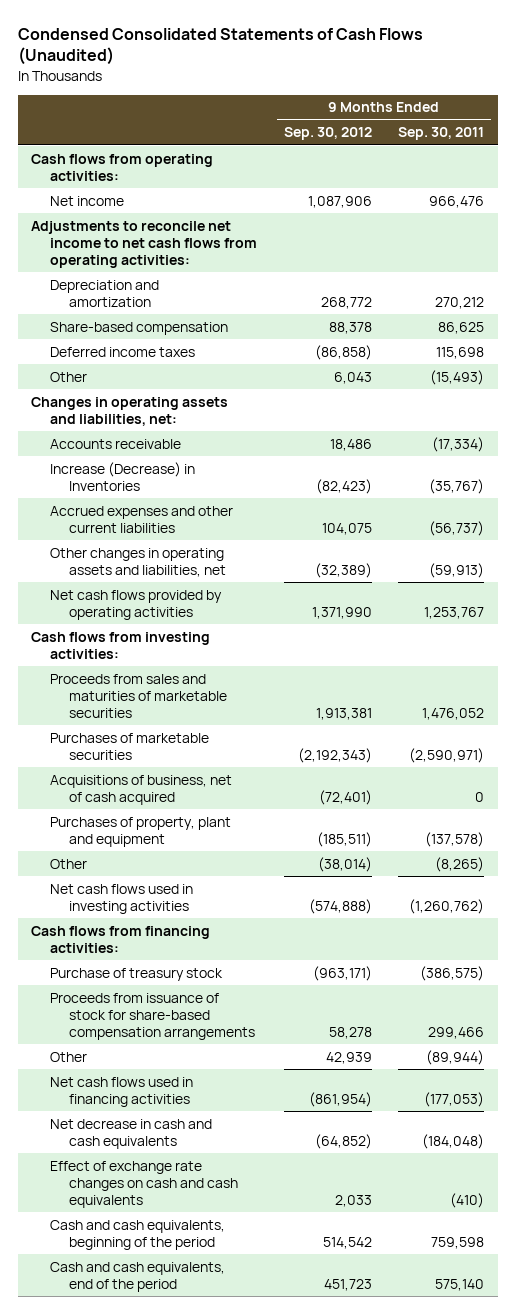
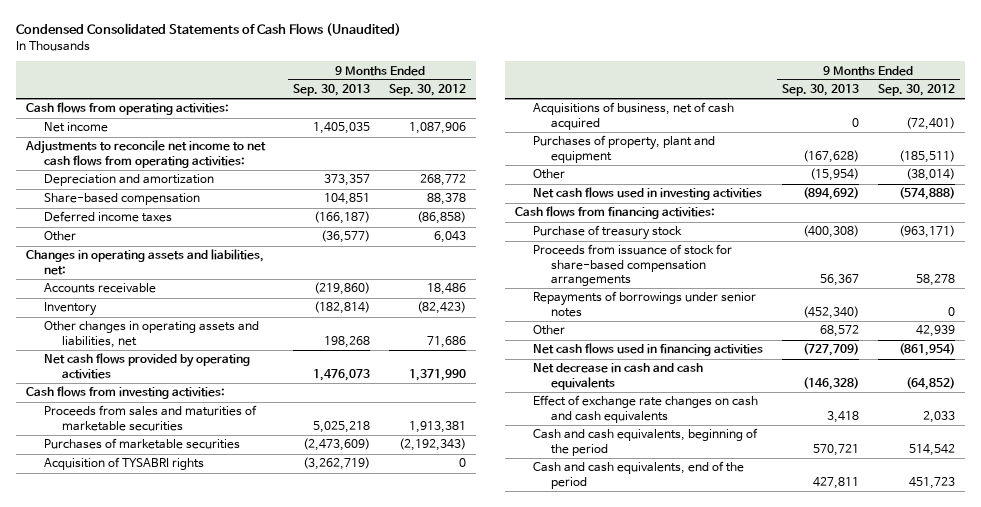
- | 9 Months Ended Sep. 30, 2012 | 9 Months Ended Sep. 30, 2011
+ | 9 Months Ended Sep. 30, 2013 | 9 Months Ended Sep. 30, 2012
- Increase (Decrease) in Inventories | (82,423) | (35,767)
- Accrued expenses and other current liabilities | 104,075 | (56,737)
- Other changes in operating assets and liabilities, net | (32,389) | (59,913)
+ Inventory | (182,814) | (82,423)
+ Other changes in operating assets and liabilities, net | 198,268 | 71,686
+ Acquisition of TYSABRI rights | (3,262,719) | 0
+ Repayments of borrowings under senior notes | (452,340) | 0

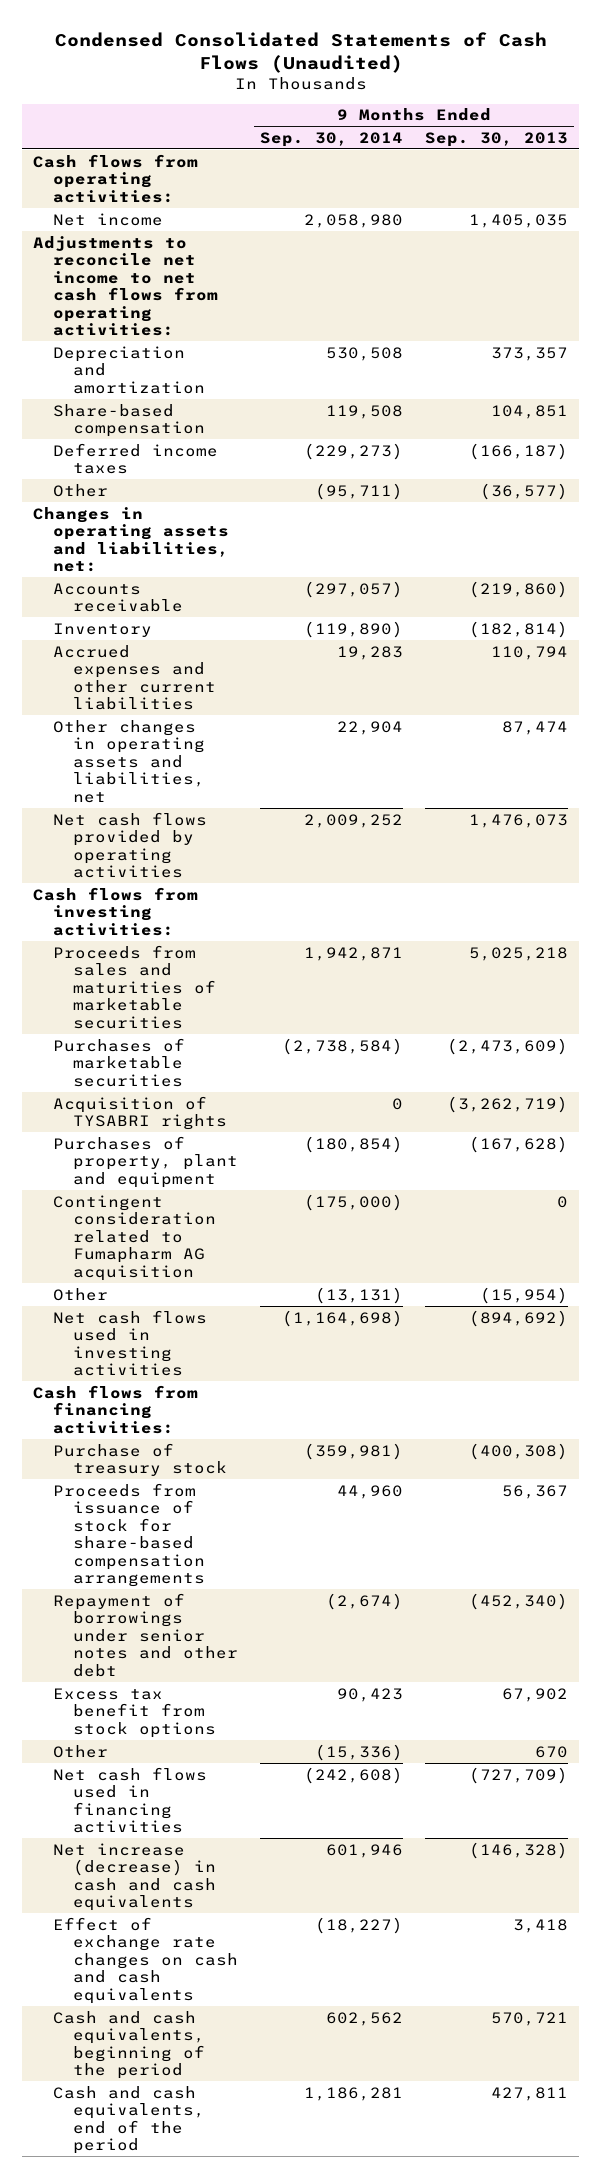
- | 9 Months Ended Sep. 30, 2013 | 9 Months Ended Sep. 30, 2012
+ | 9 Months Ended Sep. 30, 2014 | 9 Months Ended Sep. 30, 2013
- Other changes in operating assets and liabilities, net | 198,268 | 71,686
+ Accrued expenses and other current liabilities | 19,283 | 110,794
+ Other changes in operating assets and liabilities, net | 22,904 | 87,474
- Acquisitions of business, net of cash acquired | 0 | (72,401)
+ Contingent consideration related to Fumapharm AG acquisition | (175,000) | 0
- Repayments of borrowings under senior notes | (452,340) | 0
- Other | 68,572 | 42,939
+ Repayment of borrowings under senior notes and other debt | (2,674) | (452,340)
+ Excess tax benefit from stock options | 90,423 | 67,902
+ Other | (15,336) | 670
- Net decrease in cash and cash equivalents | (146,328) | (64,852)
+ Net increase (decrease) in cash and cash equivalents | 601,946 | (146,328)

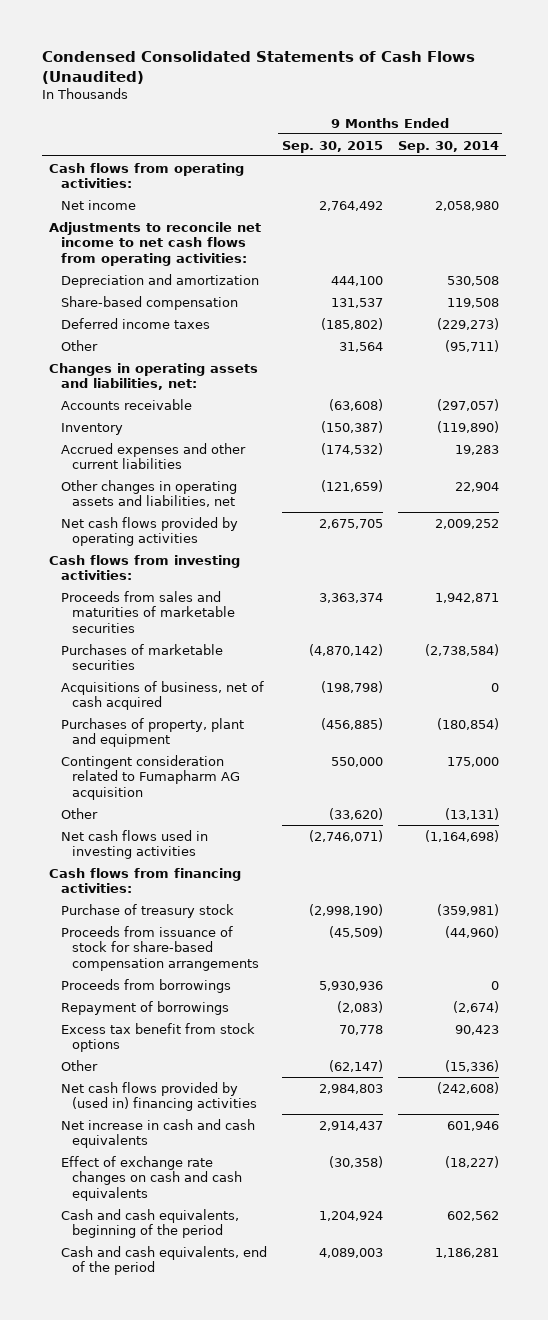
- | 9 Months Ended Sep. 30, 2014 | 9 Months Ended Sep. 30, 2013
+ | 9 Months Ended Sep. 30, 2015 | 9 Months Ended Sep. 30, 2014
- Acquisition of TYSABRI rights | 0 | (3,262,719)
+ Acquisitions of business, net of cash acquired | (198,798) | 0
- Contingent consideration related to Fumapharm AG acquisition | (175,000) | 0
+ Contingent consideration related to Fumapharm AG acquisition | 550,000 | 175,000
- Proceeds from issuance of stock for share-based compensation arrangements | 44,960 | 56,367
- Repayment of borrowings under senior notes and other debt | (2,674) | (452,340)
+ Proceeds from issuance of stock for share-based compensation arrangements | (45,509) | (44,960)
+ Proceeds from borrowings | 5,930,936 | 0
+ Repayment of borrowings | (2,083) | (2,674)
- Net cash flows used in financing activities | (242,608) | (727,709)
- Net increase (decrease) in cash and cash equivalents | 601,946 | (146,328)
+ Net cash flows provided by (used in) financing activities | 2,984,803 | (242,608)
+ Net increase in cash and cash equivalents | 2,914,437 | 601,946

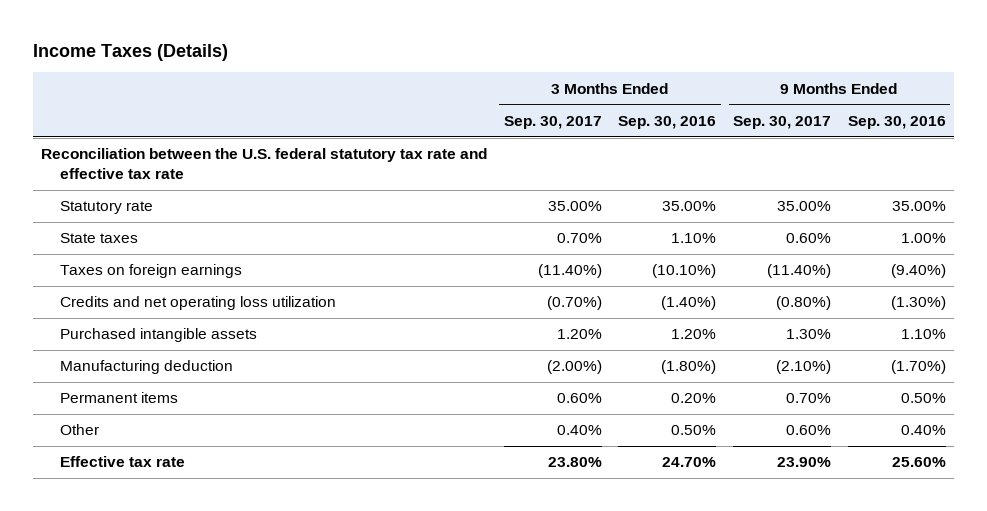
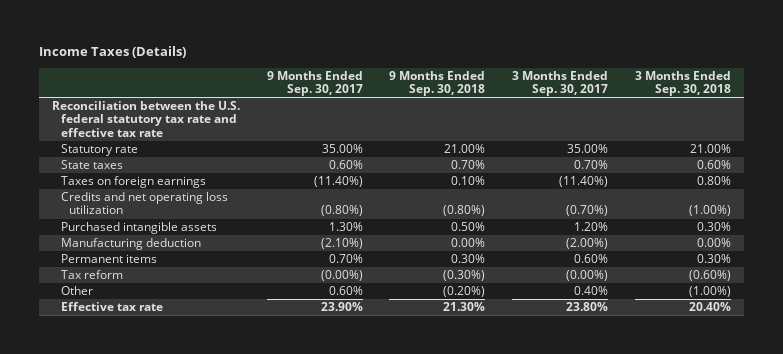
- | 3 Months Ended Sep. 30, 2017 | 3 Months Ended Sep. 30, 2016 | 9 Months Ended Sep. 30, 2017 | 9 Months Ended Sep. 30, 2016
+ | 9 Months Ended Sep. 30, 2017 | 9 Months Ended Sep. 30, 2018 | 3 Months Ended Sep. 30, 2017 | 3 Months Ended Sep. 30, 2018
+ Tax reform | (0.00%) | (0.30%) | (0.00%) | (0.60%)

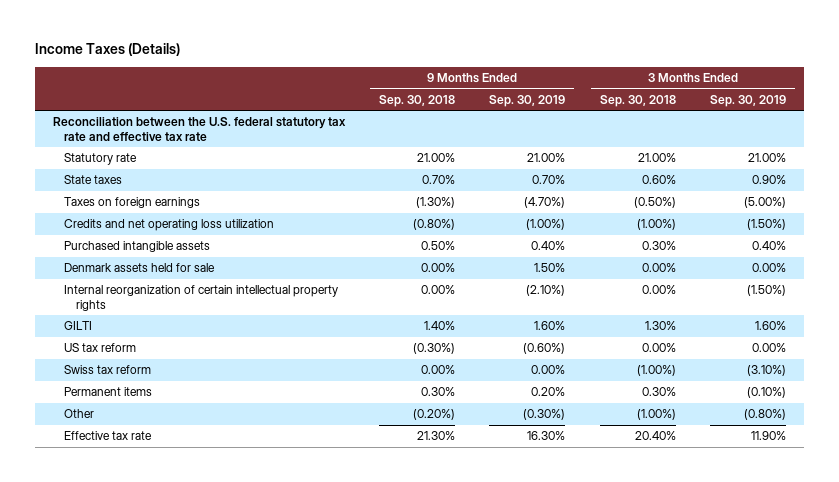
- | 9 Months Ended Sep. 30, 2017 | 9 Months Ended Sep. 30, 2018 | 3 Months Ended Sep. 30, 2017 | 3 Months Ended Sep. 30, 2018
+ | 9 Months Ended Sep. 30, 2018 | 9 Months Ended Sep. 30, 2019 | 3 Months Ended Sep. 30, 2018 | 3 Months Ended Sep. 30, 2019
- Taxes on foreign earnings | (11.40%) | 0.10% | (11.40%) | 0.80%
+ Taxes on foreign earnings | (1.30%) | (4.70%) | (0.50%) | (5.00%)
- Manufacturing deduction | (2.10%) | 0.00% | (2.00%) | 0.00%
+ Denmark assets held for sale | 0.00% | 1.50% | 0.00% | 0.00%
+ Internal reorganization of certain intellectual property rights | 0.00% | (2.10%) | 0.00% | (1.50%)
+ GILTI | 1.40% | 1.60% | 1.30% | 1.60%
+ US tax reform | (0.30%) | (0.60%) | 0.00% | 0.00%
+ Swiss tax reform | 0.00% | 0.00% | (1.00%) | (3.10%)
- Tax reform | (0.00%) | (0.30%) | (0.00%) | (0.60%)

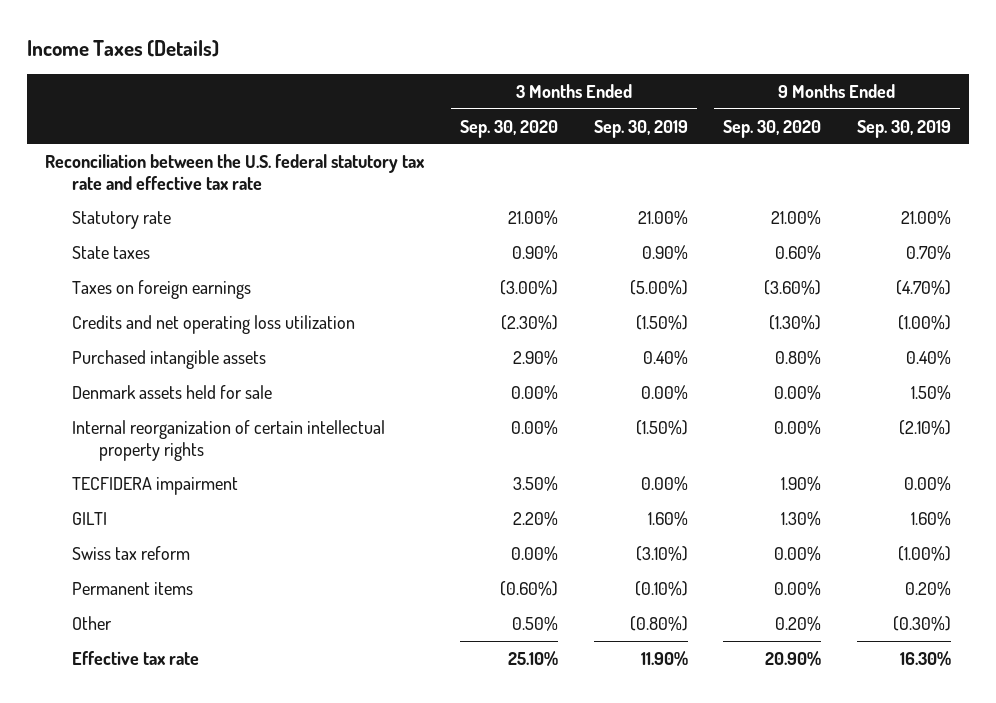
- | 9 Months Ended Sep. 30, 2018 | 9 Months Ended Sep. 30, 2019 | 3 Months Ended Sep. 30, 2018 | 3 Months Ended Sep. 30, 2019
+ | 3 Months Ended Sep. 30, 2020 | 3 Months Ended Sep. 30, 2019 | 9 Months Ended Sep. 30, 2020 | 9 Months Ended Sep. 30, 2019
+ TECFIDERA impairment | 3.50% | 0.00% | 1.90% | 0.00%
- US tax reform | (0.30%) | (0.60%) | 0.00% | 0.00%
- Swiss tax reform | 0.00% | 0.00% | (1.00%) | (3.10%)
+ Swiss tax reform | 0.00% | (3.10%) | 0.00% | (1.00%)

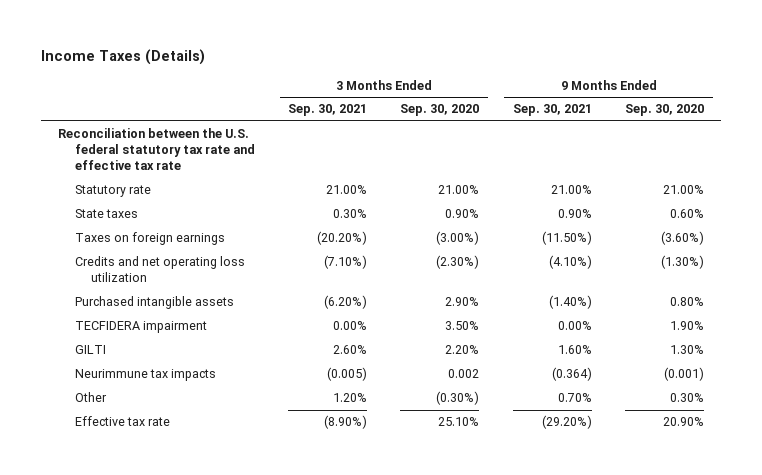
- | 3 Months Ended Sep. 30, 2020 | 3 Months Ended Sep. 30, 2019 | 9 Months Ended Sep. 30, 2020 | 9 Months Ended Sep. 30, 2019
+ | 3 Months Ended Sep. 30, 2021 | 3 Months Ended Sep. 30, 2020 | 9 Months Ended Sep. 30, 2021 | 9 Months Ended Sep. 30, 2020
- Denmark assets held for sale | 0.00% | 0.00% | 0.00% | 1.50%
- Internal reorganization of certain intellectual property rights | 0.00% | (1.50%) | 0.00% | (2.10%)
- Swiss tax reform | 0.00% | (3.10%) | 0.00% | (1.00%)
- Permanent items | (0.60%) | (0.10%) | 0.00% | 0.20%
- Other | 0.50% | (0.80%) | 0.20% | (0.30%)
+ Neurimmune tax impacts | (0.005) | 0.002 | (0.364) | (0.001)
+ Other | 1.20% | (0.30%) | 0.70% | 0.30%

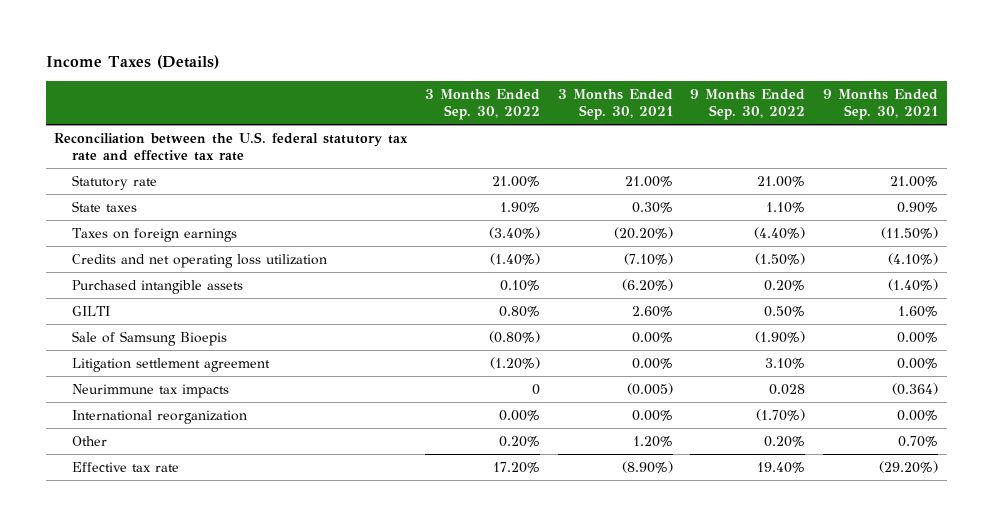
- | 3 Months Ended Sep. 30, 2021 | 3 Months Ended Sep. 30, 2020 | 9 Months Ended Sep. 30, 2021 | 9 Months Ended Sep. 30, 2020
+ | 3 Months Ended Sep. 30, 2022 | 3 Months Ended Sep. 30, 2021 | 9 Months Ended Sep. 30, 2022 | 9 Months Ended Sep. 30, 2021
- TECFIDERA impairment | 0.00% | 3.50% | 0.00% | 1.90%
+ Sale of Samsung Bioepis | (0.80%) | 0.00% | (1.90%) | 0.00%
+ Litigation settlement agreement | (1.20%) | 0.00% | 3.10% | 0.00%
+ International reorganization | 0.00% | 0.00% | (1.70%) | 0.00%

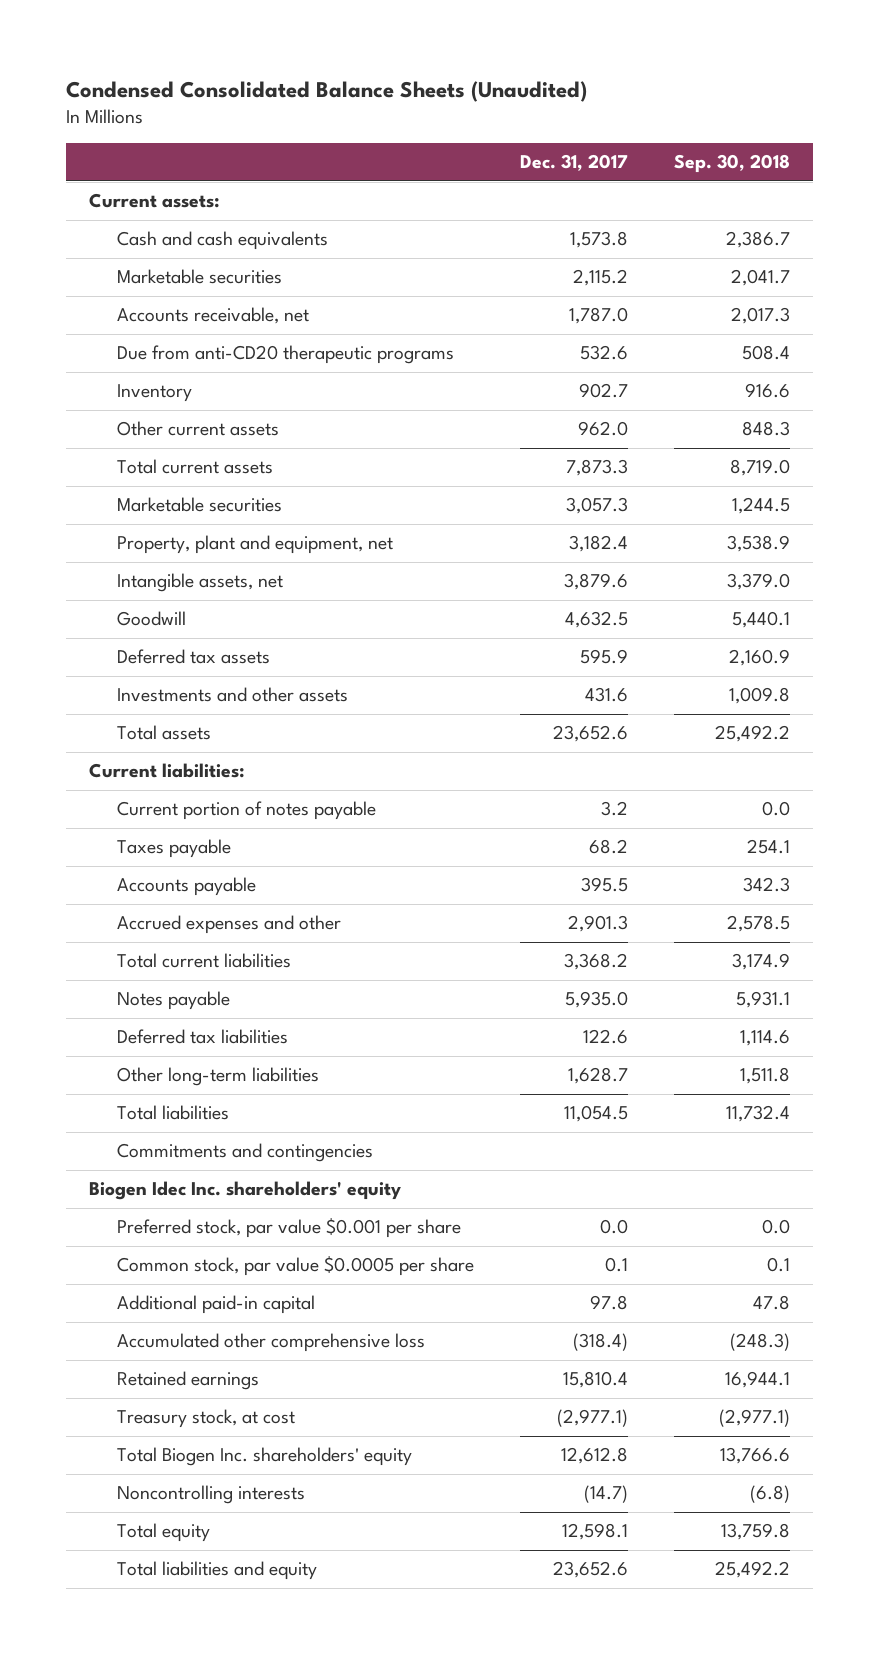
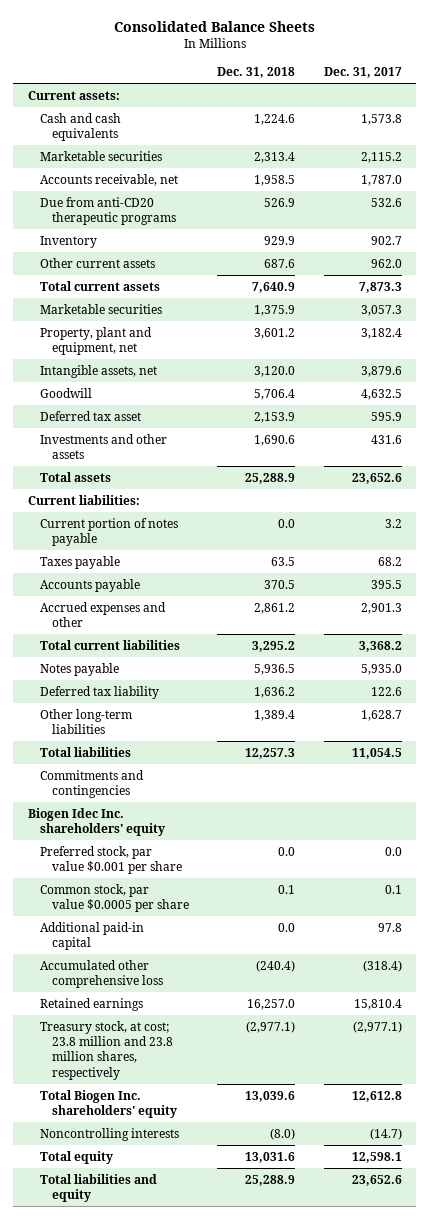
- Condensed Consolidated Balance Sheets (Unaudited)
+ Consolidated Balance Sheets
- | Dec. 31, 2017 | Sep. 30, 2018
+ | Dec. 31, 2018 | Dec. 31, 2017
- Deferred tax assets | 595.9 | 2,160.9
+ Deferred tax asset | 2,153.9 | 595.9
- Deferred tax liabilities | 122.6 | 1,114.6
+ Deferred tax liability | 1,636.2 | 122.6
- Treasury stock, at cost | (2,977.1) | (2,977.1)
+ Treasury stock, at cost; 23.8 million and 23.8 million shares, respectively | (2,977.1) | (2,977.1)

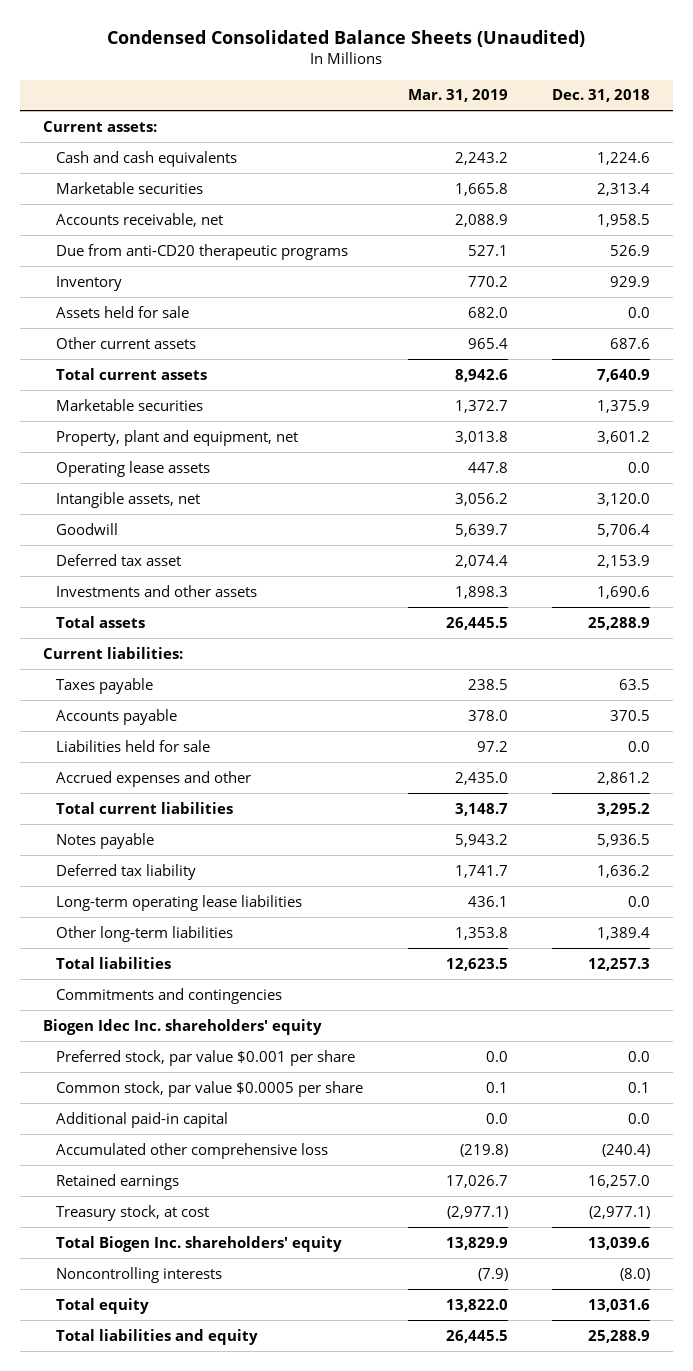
- Consolidated Balance Sheets
+ Condensed Consolidated Balance Sheets (Unaudited)
- | Dec. 31, 2018 | Dec. 31, 2017
+ | Mar. 31, 2019 | Dec. 31, 2018
+ Assets held for sale | 682.0 | 0.0
+ Operating lease assets | 447.8 | 0.0
- Current portion of notes payable | 0.0 | 3.2
+ Liabilities held for sale | 97.2 | 0.0
+ Long-term operating lease liabilities | 436.1 | 0.0
- Treasury stock, at cost; 23.8 million and 23.8 million shares, respectively | (2,977.1) | (2,977.1)
+ Treasury stock, at cost | (2,977.1) | (2,977.1)

